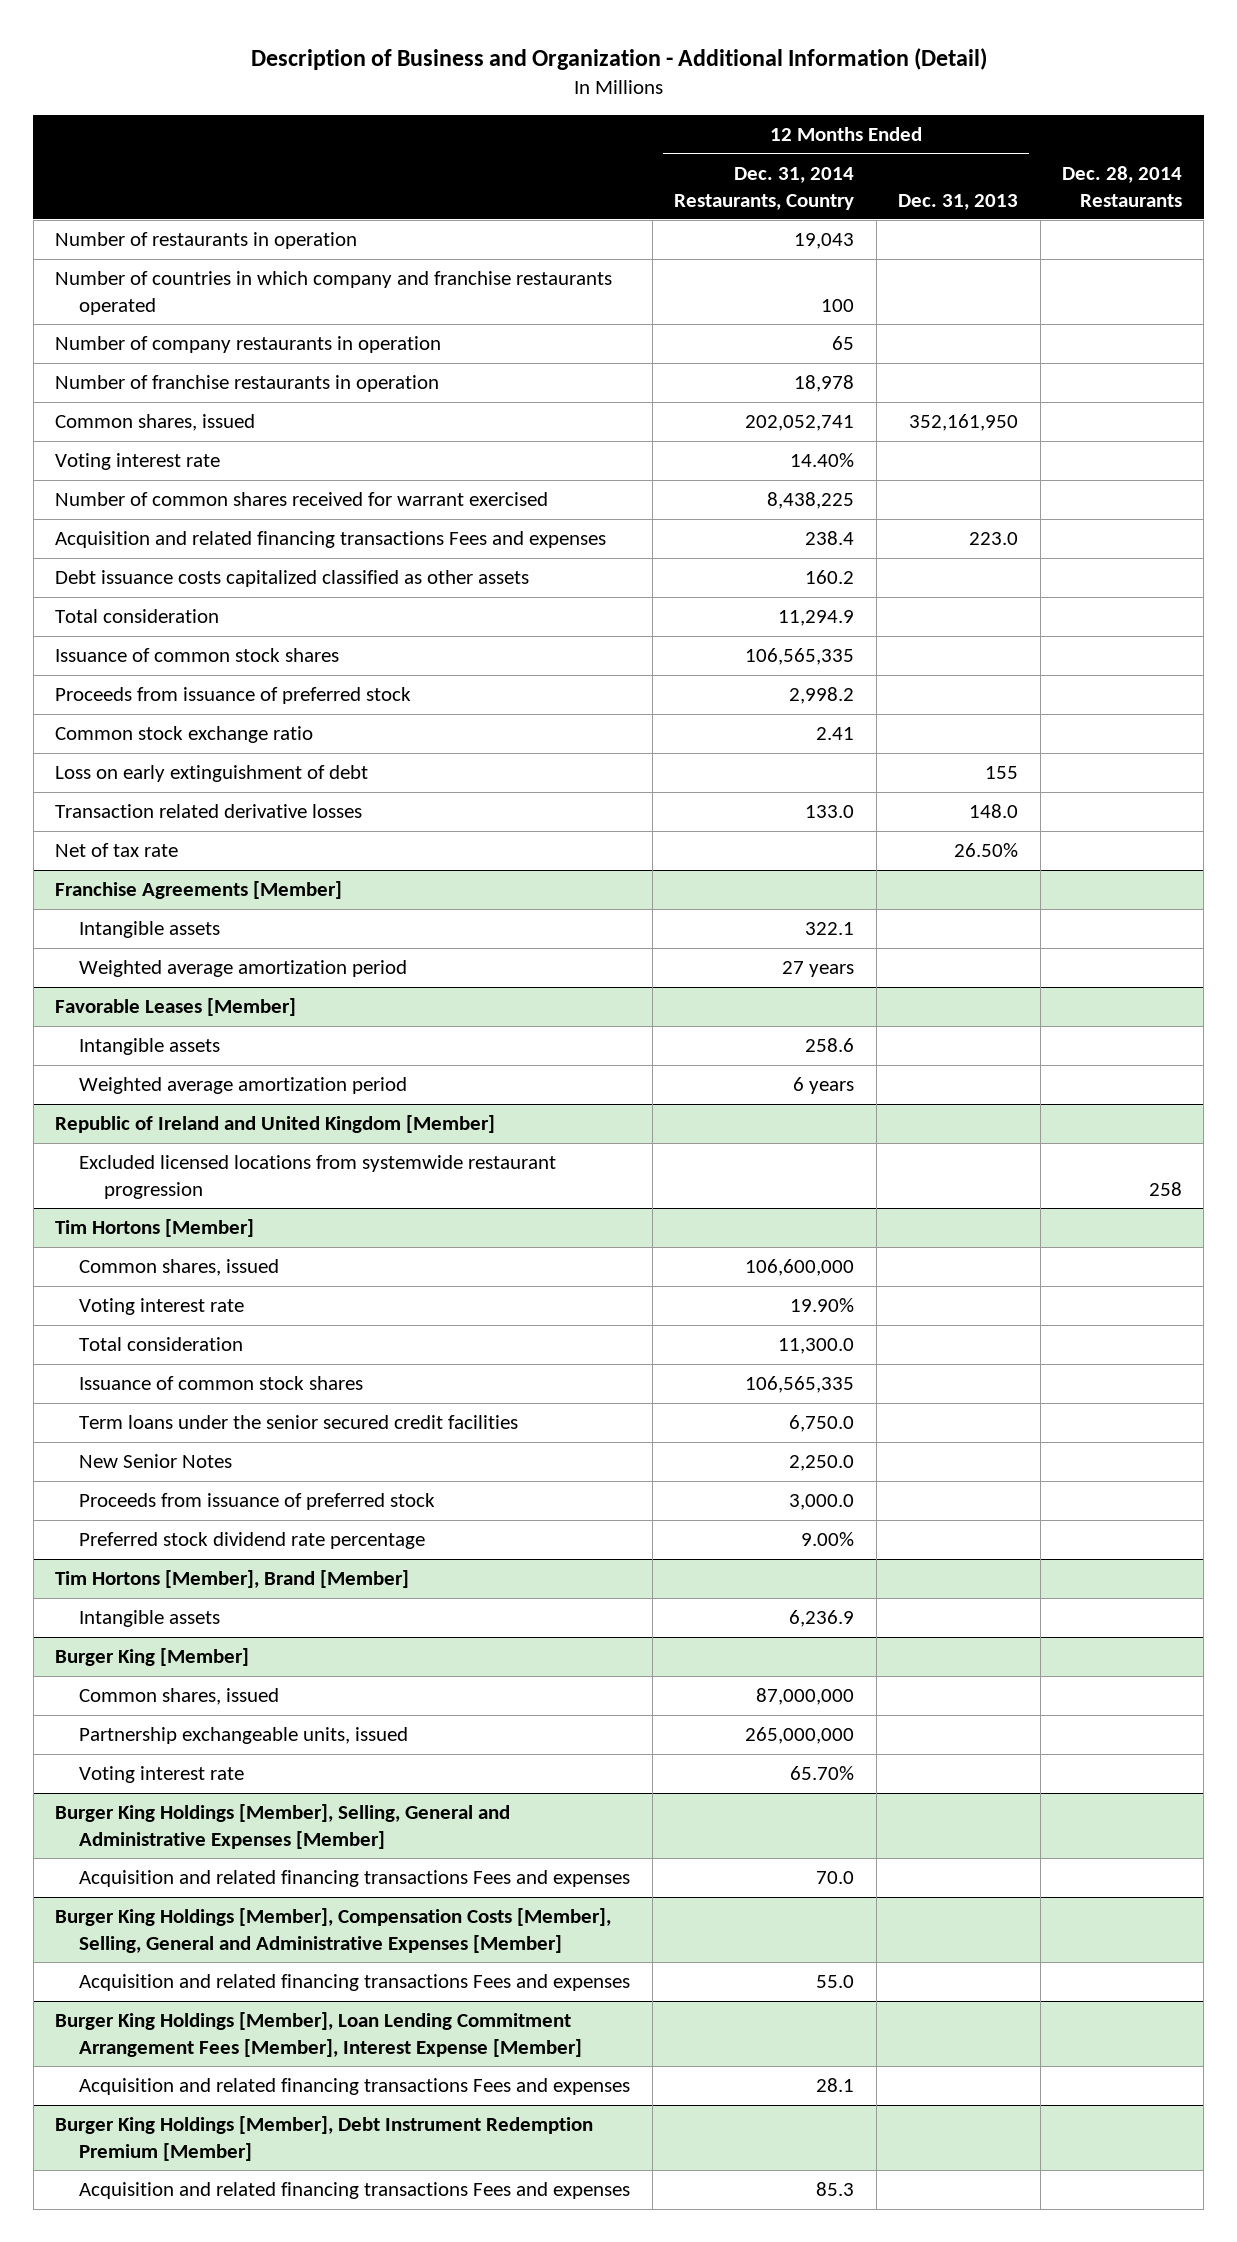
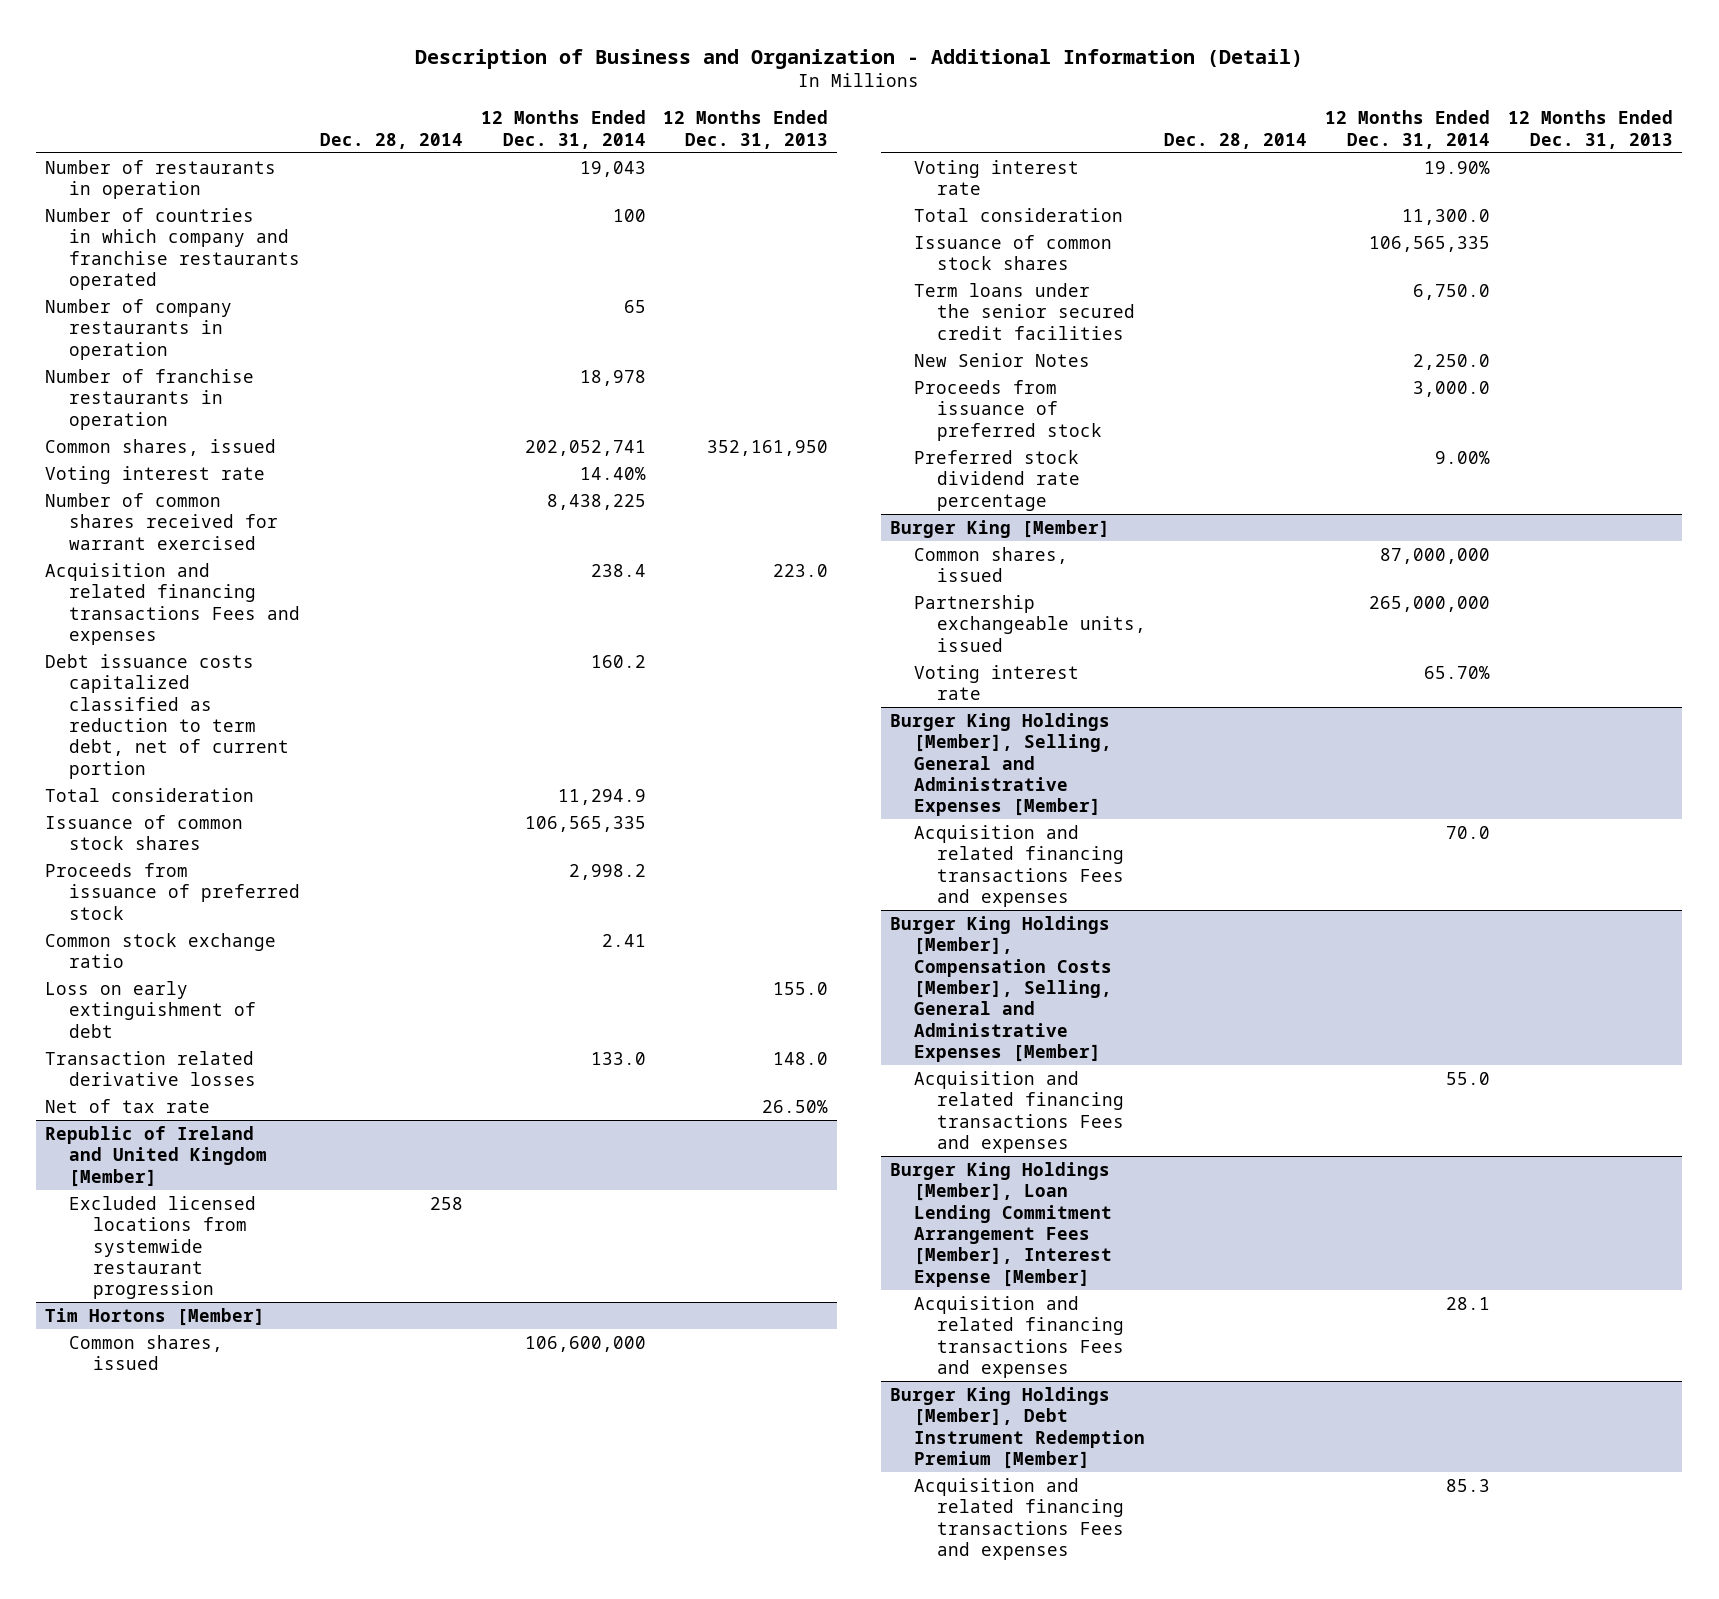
- | 12 Months Ended Dec. 31, 2014 Restaurants, Country | 12 Months Ended Dec. 31, 2013 | Dec. 28, 2014 Restaurants
+ | Dec. 28, 2014 | 12 Months Ended Dec. 31, 2014 | 12 Months Ended Dec. 31, 2013
- Debt issuance costs capitalized classified as other assets | 160.2 | |
+ Debt issuance costs capitalized classified as reduction to term debt, net of current portion | | 160.2 |
- Loss on early extinguishment of debt | | 155 |
+ Loss on early extinguishment of debt | | | 155.0
- Franchise Agreements [Member]
- Intangible assets | 322.1 | |
- Weighted average amortization period | 27 years | |
- Favorable Leases [Member]
- Intangible assets | 258.6 | |
- Weighted average amortization period | 6 years | |
- Tim Hortons [Member], Brand [Member]
- Intangible assets | 6,236.9 | |

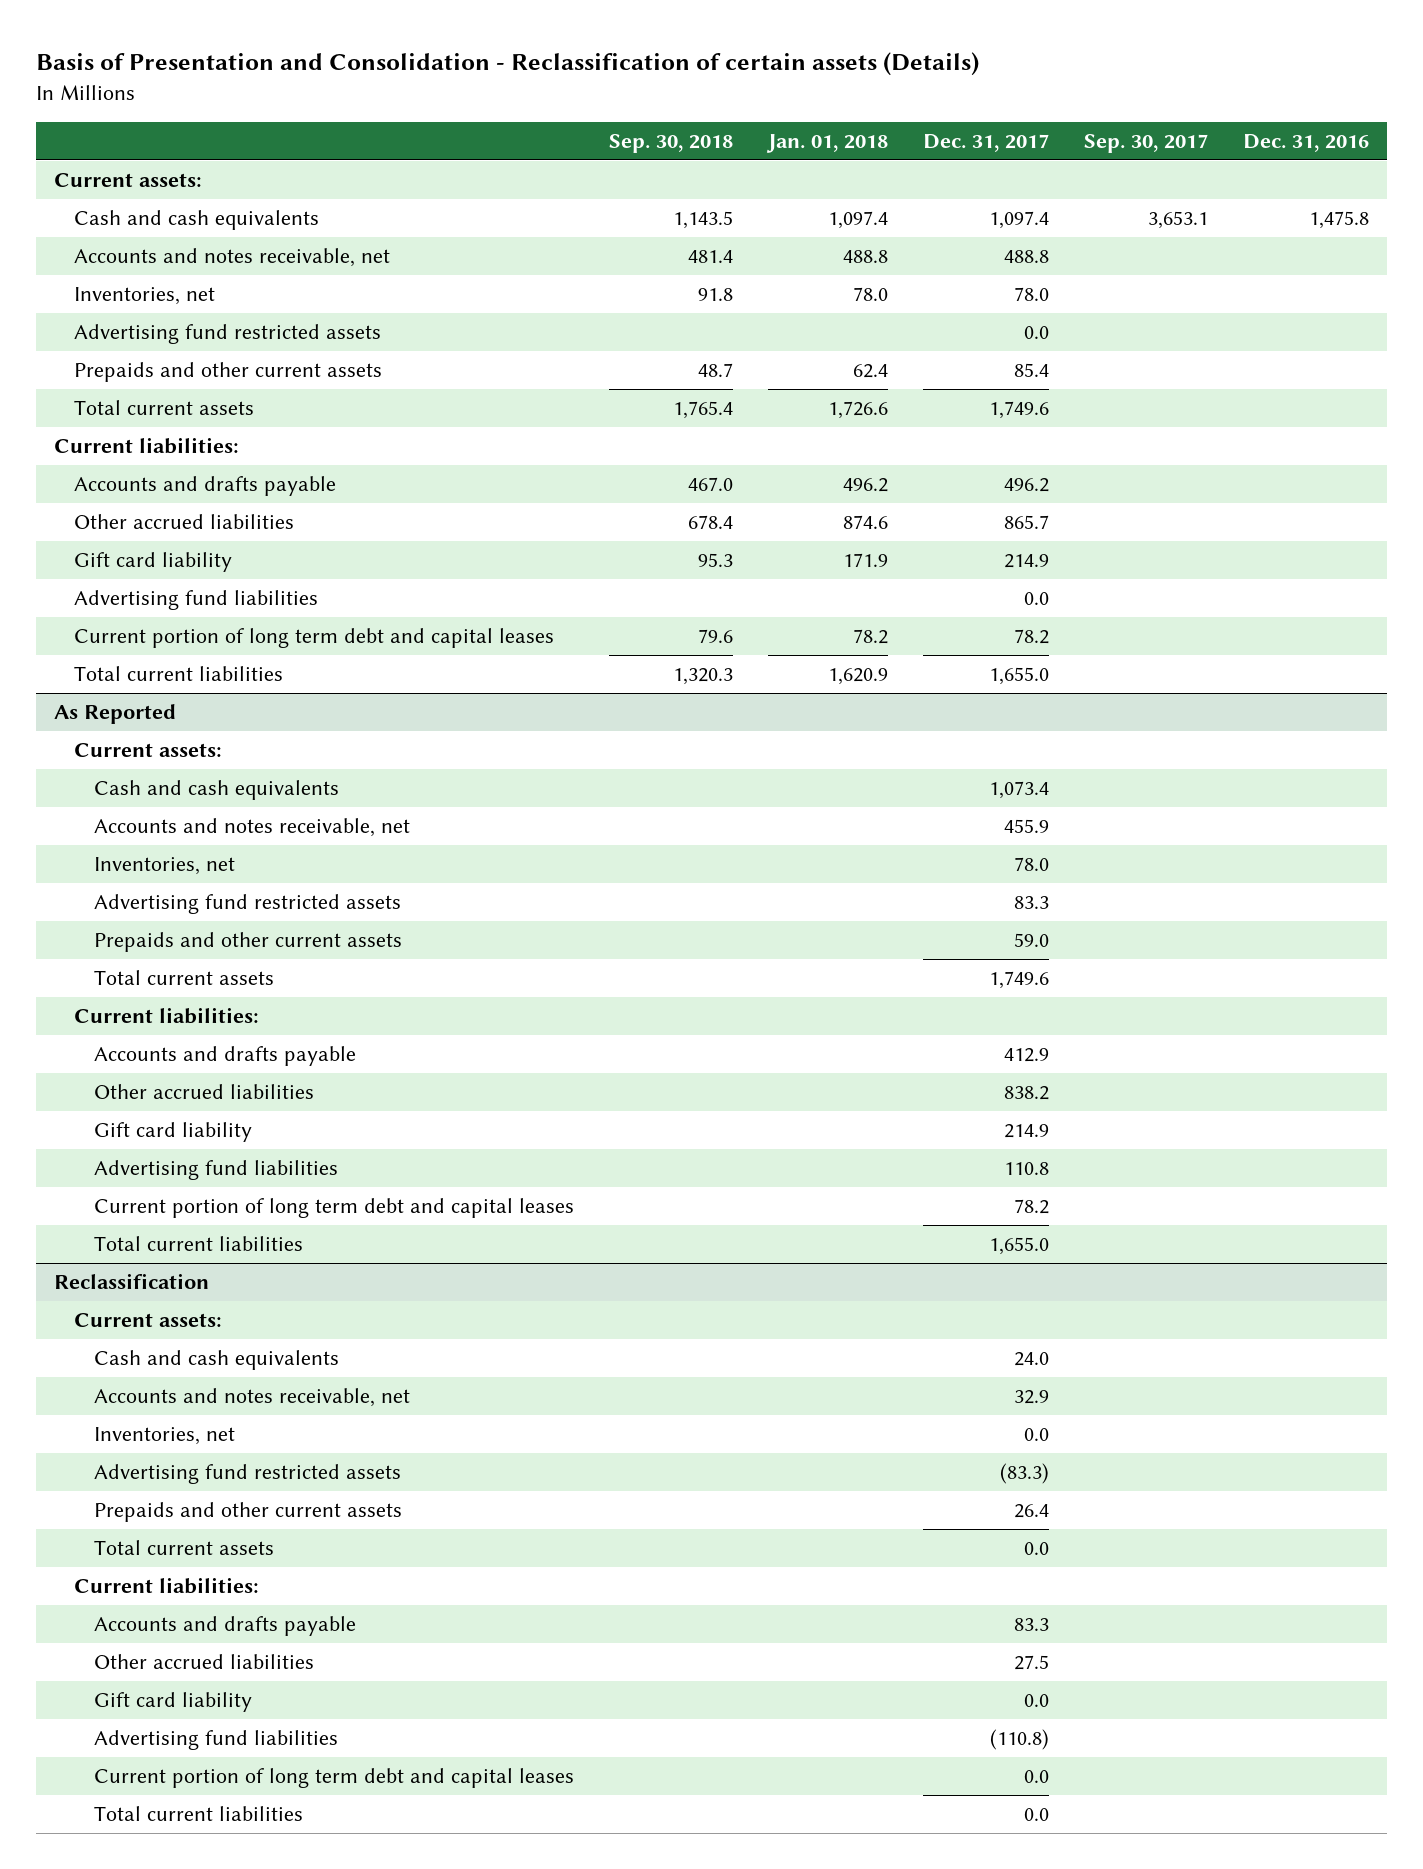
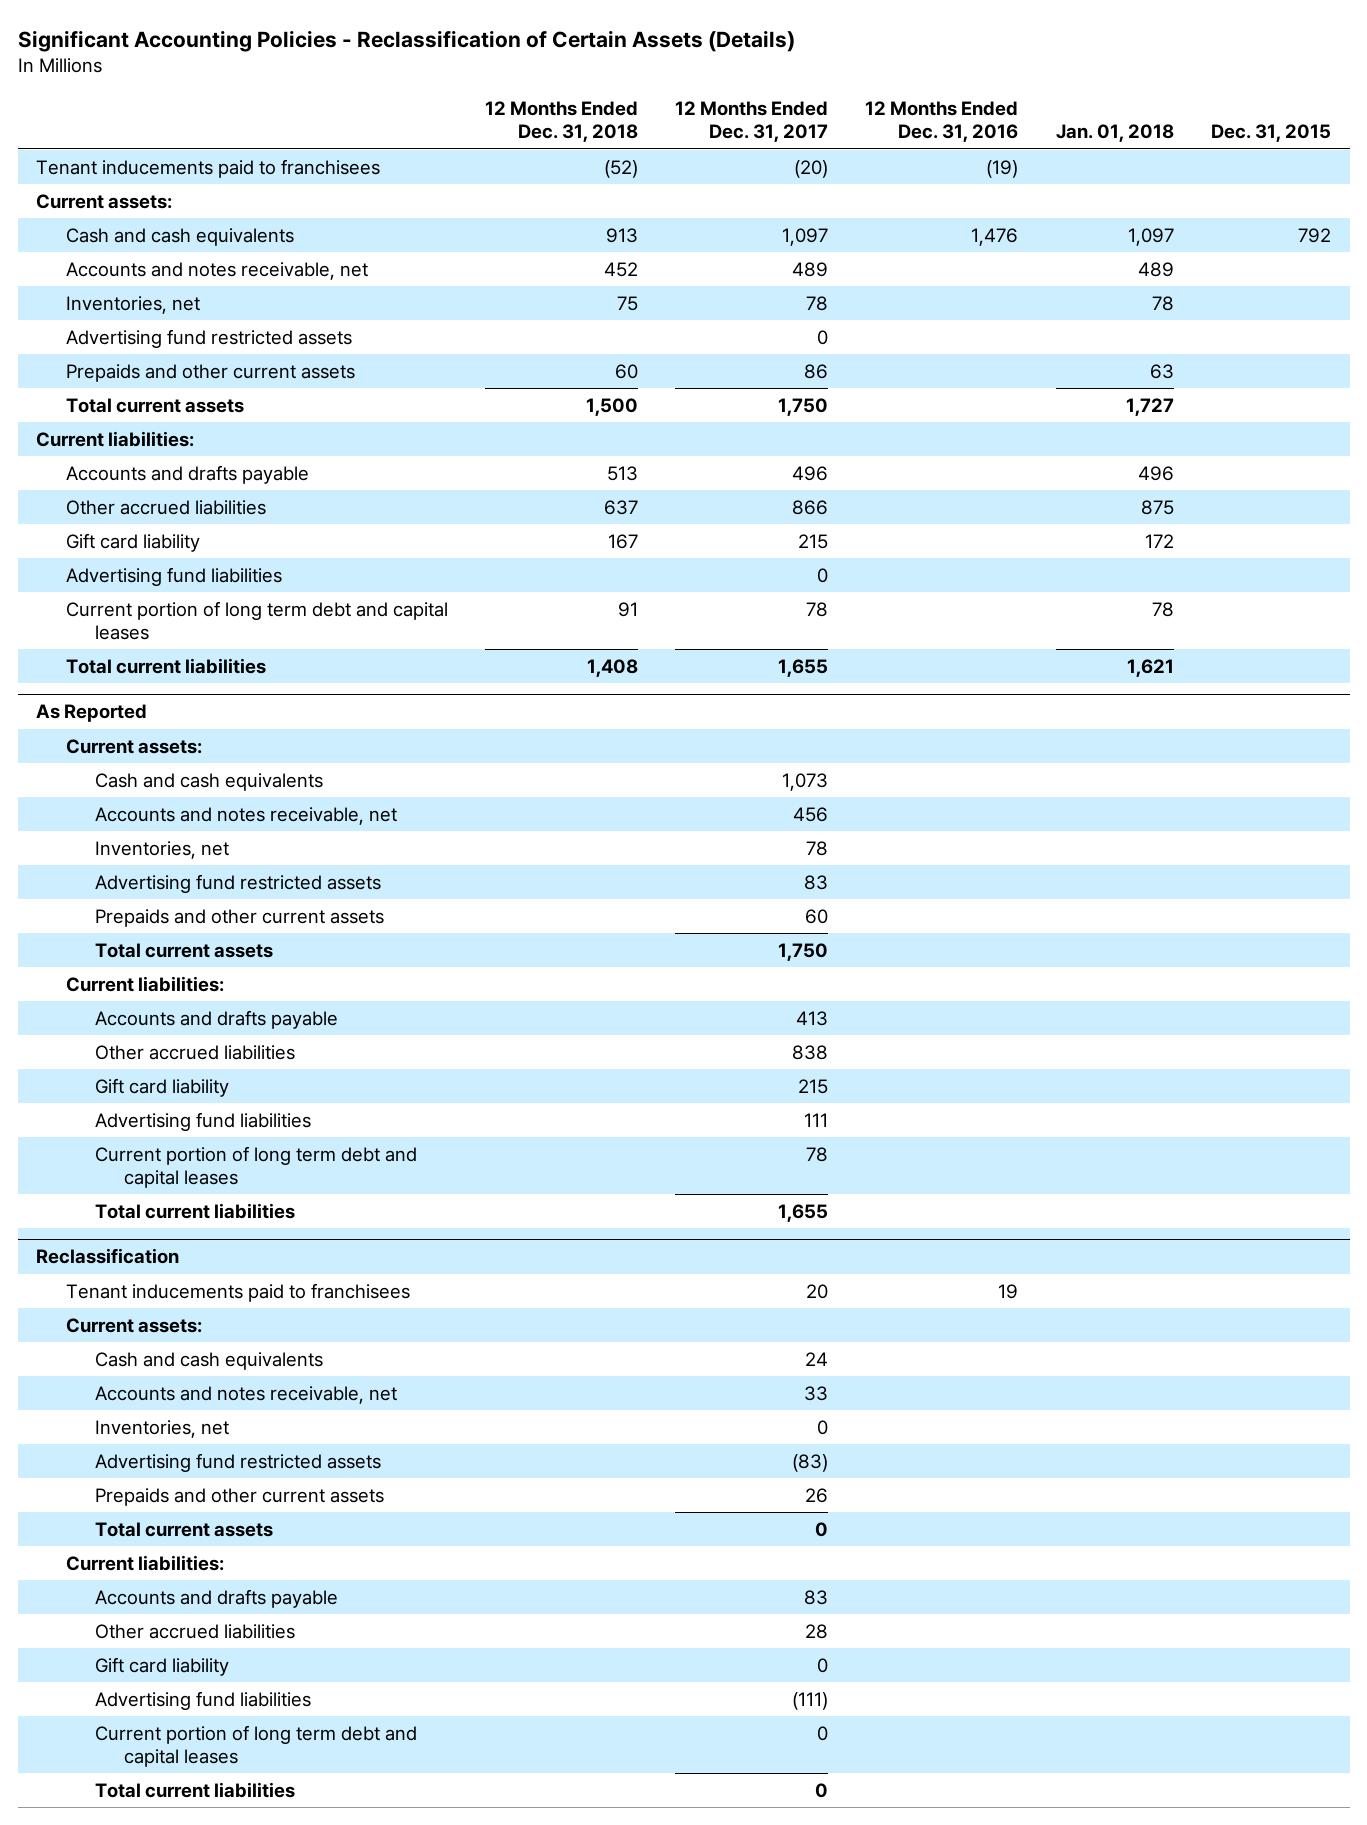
- Basis of Presentation and Consolidation - Reclassification of certain assets (Details)
+ Significant Accounting Policies - Reclassification of Certain Assets (Details)
- | Sep. 30, 2018 | Jan. 01, 2018 | Dec. 31, 2017 | Sep. 30, 2017 | Dec. 31, 2016
+ | 12 Months Ended Dec. 31, 2018 | 12 Months Ended Dec. 31, 2017 | 12 Months Ended Dec. 31, 2016 | Jan. 01, 2018 | Dec. 31, 2015
+ Tenant inducements paid to franchisees | (52) | (20) | (19) | |
- Cash and cash equivalents | 1,143.5 | 1,097.4 | 1,097.4 | 3,653.1 | 1,475.8
- Accounts and notes receivable, net | 481.4 | 488.8 | 488.8 | |
- Inventories, net | 91.8 | 78.0 | 78.0 | |
+ Cash and cash equivalents | 913 | 1,097 | 1,476 | 1,097 | 792
+ Accounts and notes receivable, net | 452 | 489 | | 489 |
+ Inventories, net | 75 | 78 | | 78 |
- Prepaids and other current assets | 48.7 | 62.4 | 85.4 | |
- Total current assets | 1,765.4 | 1,726.6 | 1,749.6 | |
+ Prepaids and other current assets | 60 | 86 | | 63 |
+ Total current assets | 1,500 | 1,750 | | 1,727 |
- Accounts and drafts payable | 467.0 | 496.2 | 496.2 | |
- Other accrued liabilities | 678.4 | 874.6 | 865.7 | |
- Gift card liability | 95.3 | 171.9 | 214.9 | |
+ Accounts and drafts payable | 513 | 496 | | 496 |
+ Other accrued liabilities | 637 | 866 | | 875 |
+ Gift card liability | 167 | 215 | | 172 |
- Current portion of long term debt and capital leases | 79.6 | 78.2 | 78.2 | |
- Total current liabilities | 1,320.3 | 1,620.9 | 1,655.0 | |
+ Current portion of long term debt and capital leases | 91 | 78 | | 78 |
+ Total current liabilities | 1,408 | 1,655 | | 1,621 |
@ Reclassification
+ Tenant inducements paid to franchisees | | 20 | 19 | |

